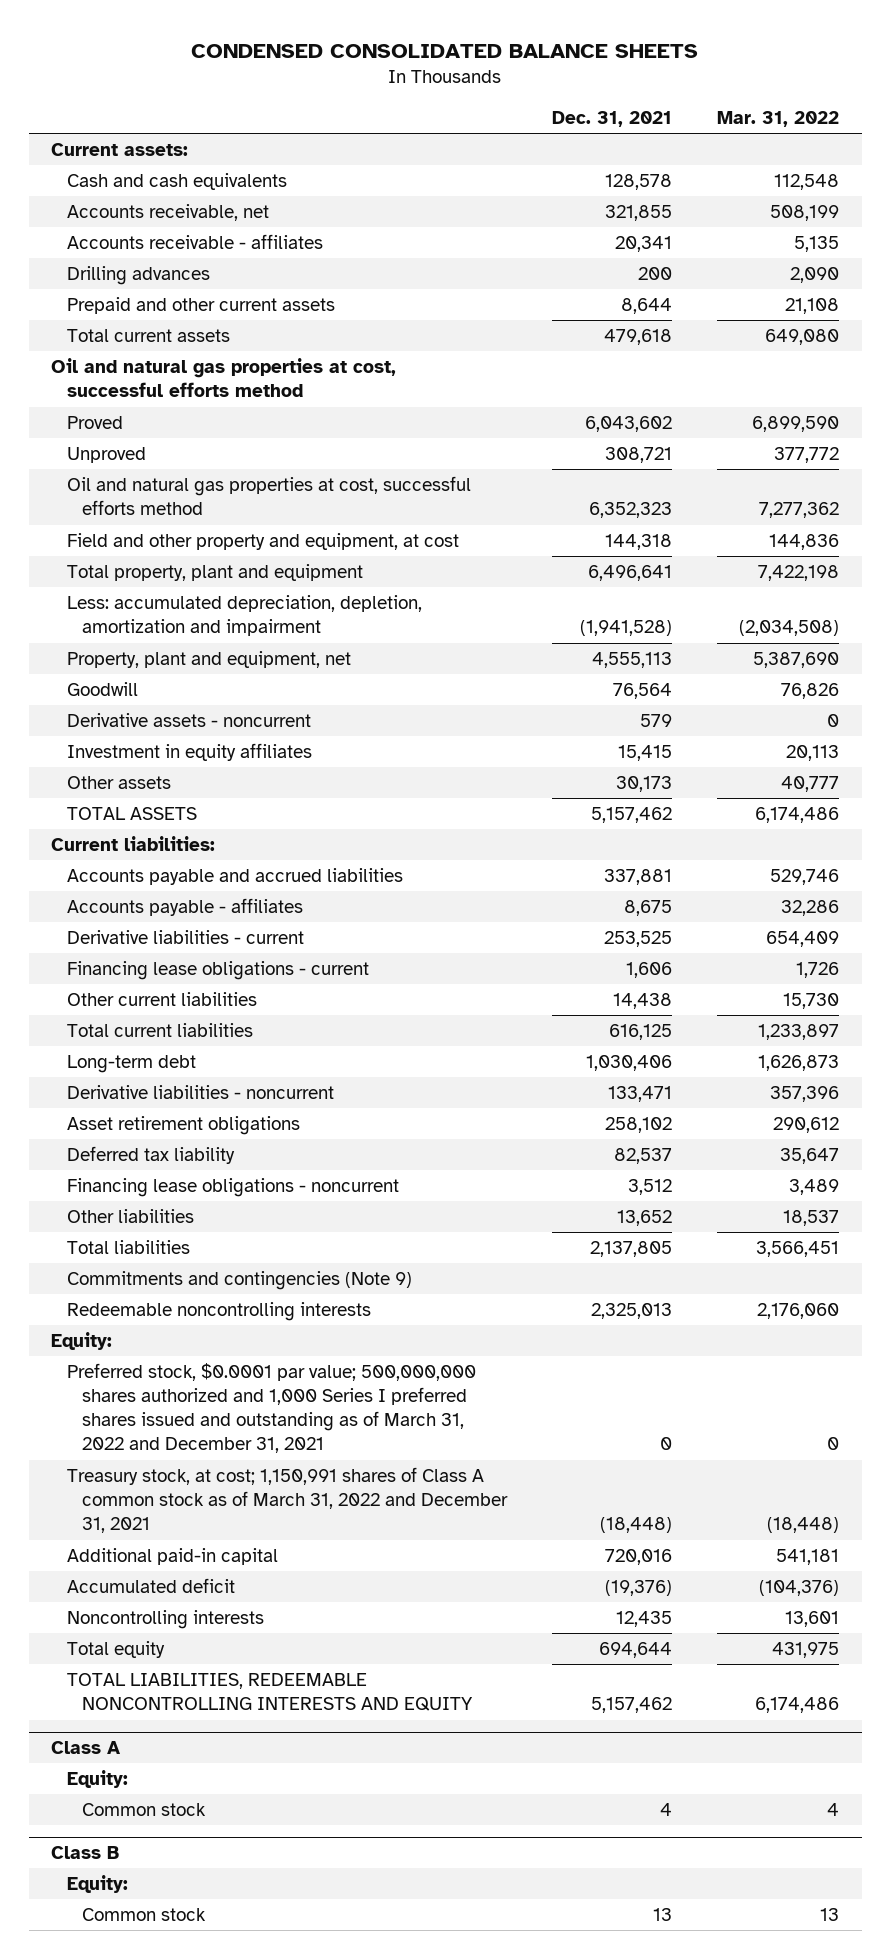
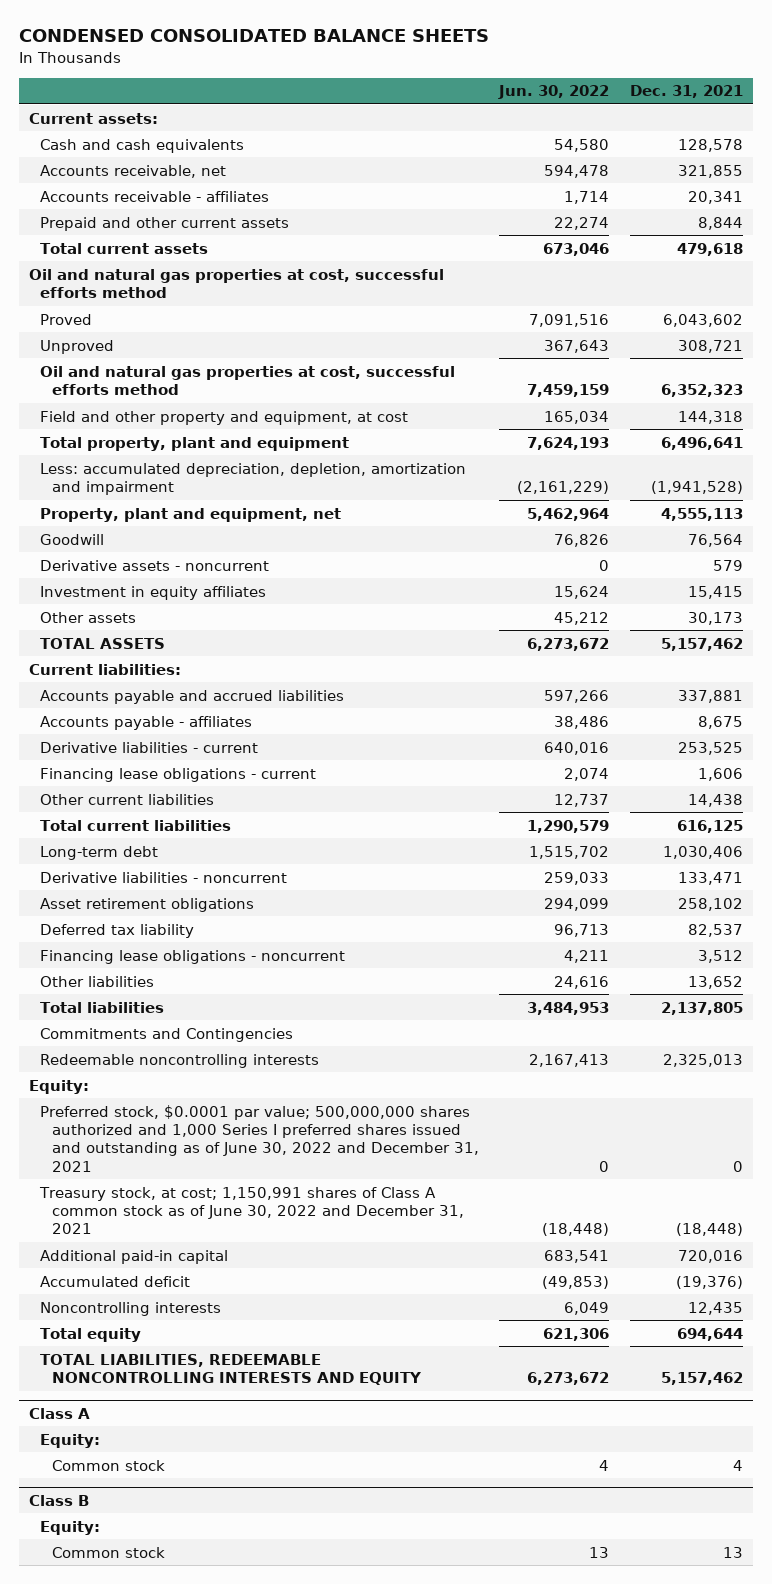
- | Dec. 31, 2021 | Mar. 31, 2022
+ | Jun. 30, 2022 | Dec. 31, 2021
- Drilling advances | 200 | 2,090
- Prepaid and other current assets | 8,644 | 21,108
+ Prepaid and other current assets | 22,274 | 8,844
- Commitments and contingencies (Note 9)
+ Commitments and Contingencies
- Preferred stock, $0.0001 par value; 500,000,000 shares authorized and 1,000 Series I preferred shares issued and outstanding as of March 31, 2022 and December 31, 2021 | 0 | 0
- Treasury stock, at cost; 1,150,991 shares of Class A common stock as of March 31, 2022 and December 31, 2021 | (18,448) | (18,448)
+ Preferred stock, $0.0001 par value; 500,000,000 shares authorized and 1,000 Series I preferred shares issued and outstanding as of June 30, 2022 and December 31, 2021 | 0 | 0
+ Treasury stock, at cost; 1,150,991 shares of Class A common stock as of June 30, 2022 and December 31, 2021 | (18,448) | (18,448)

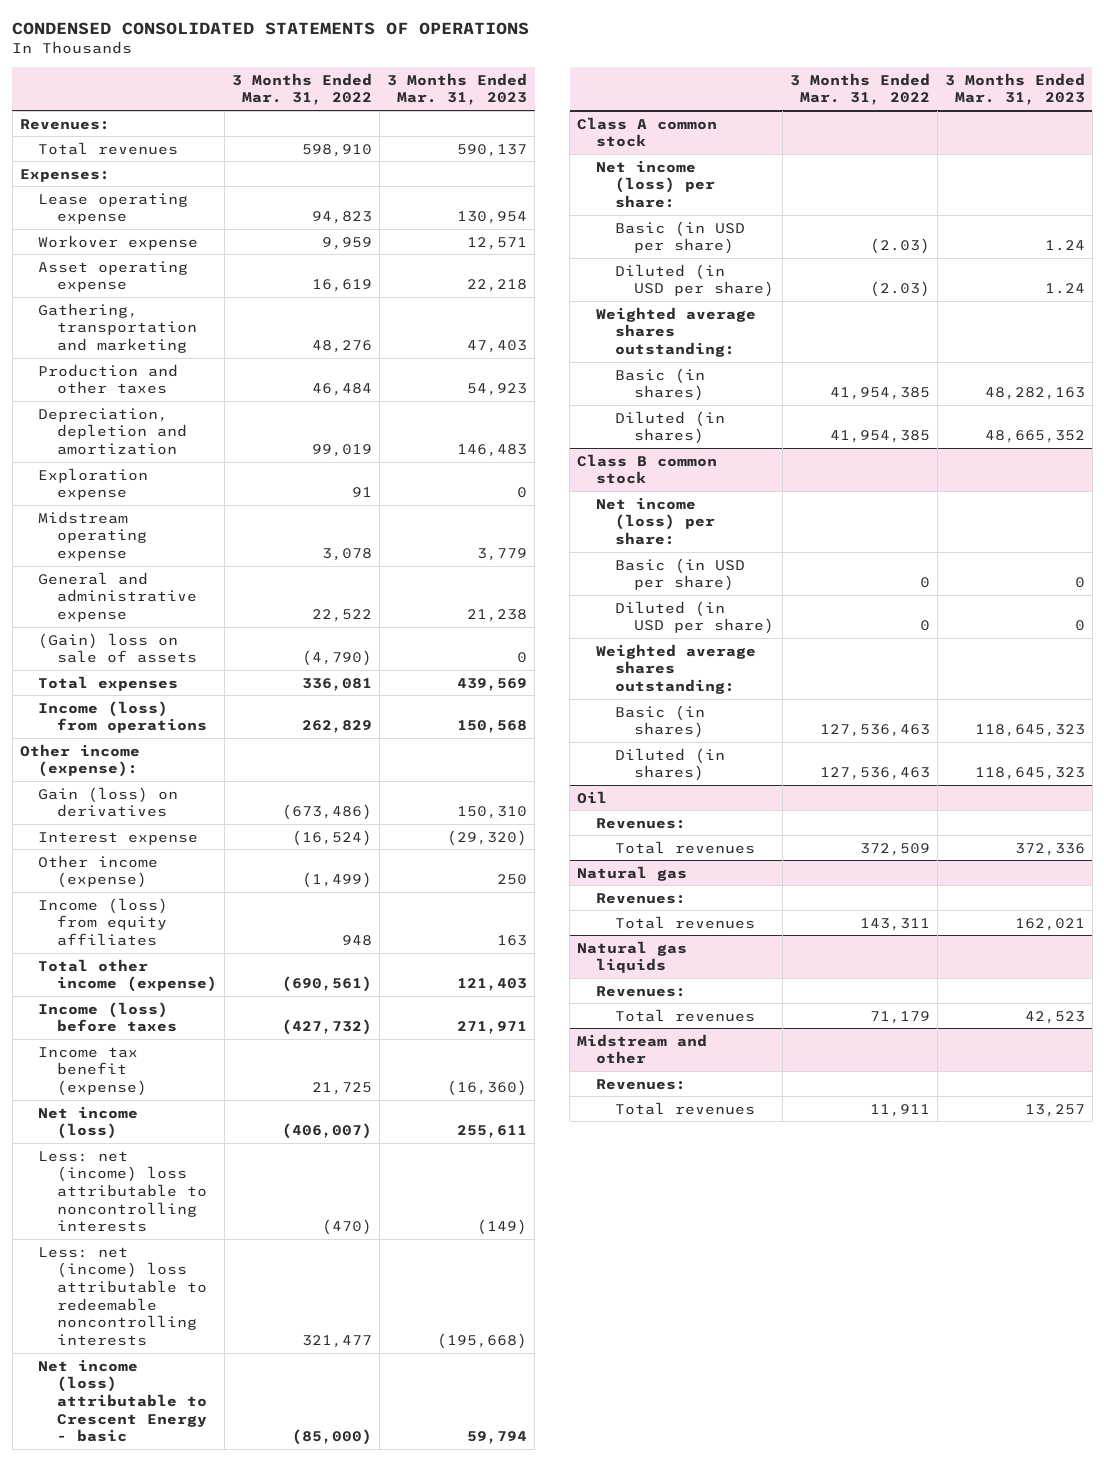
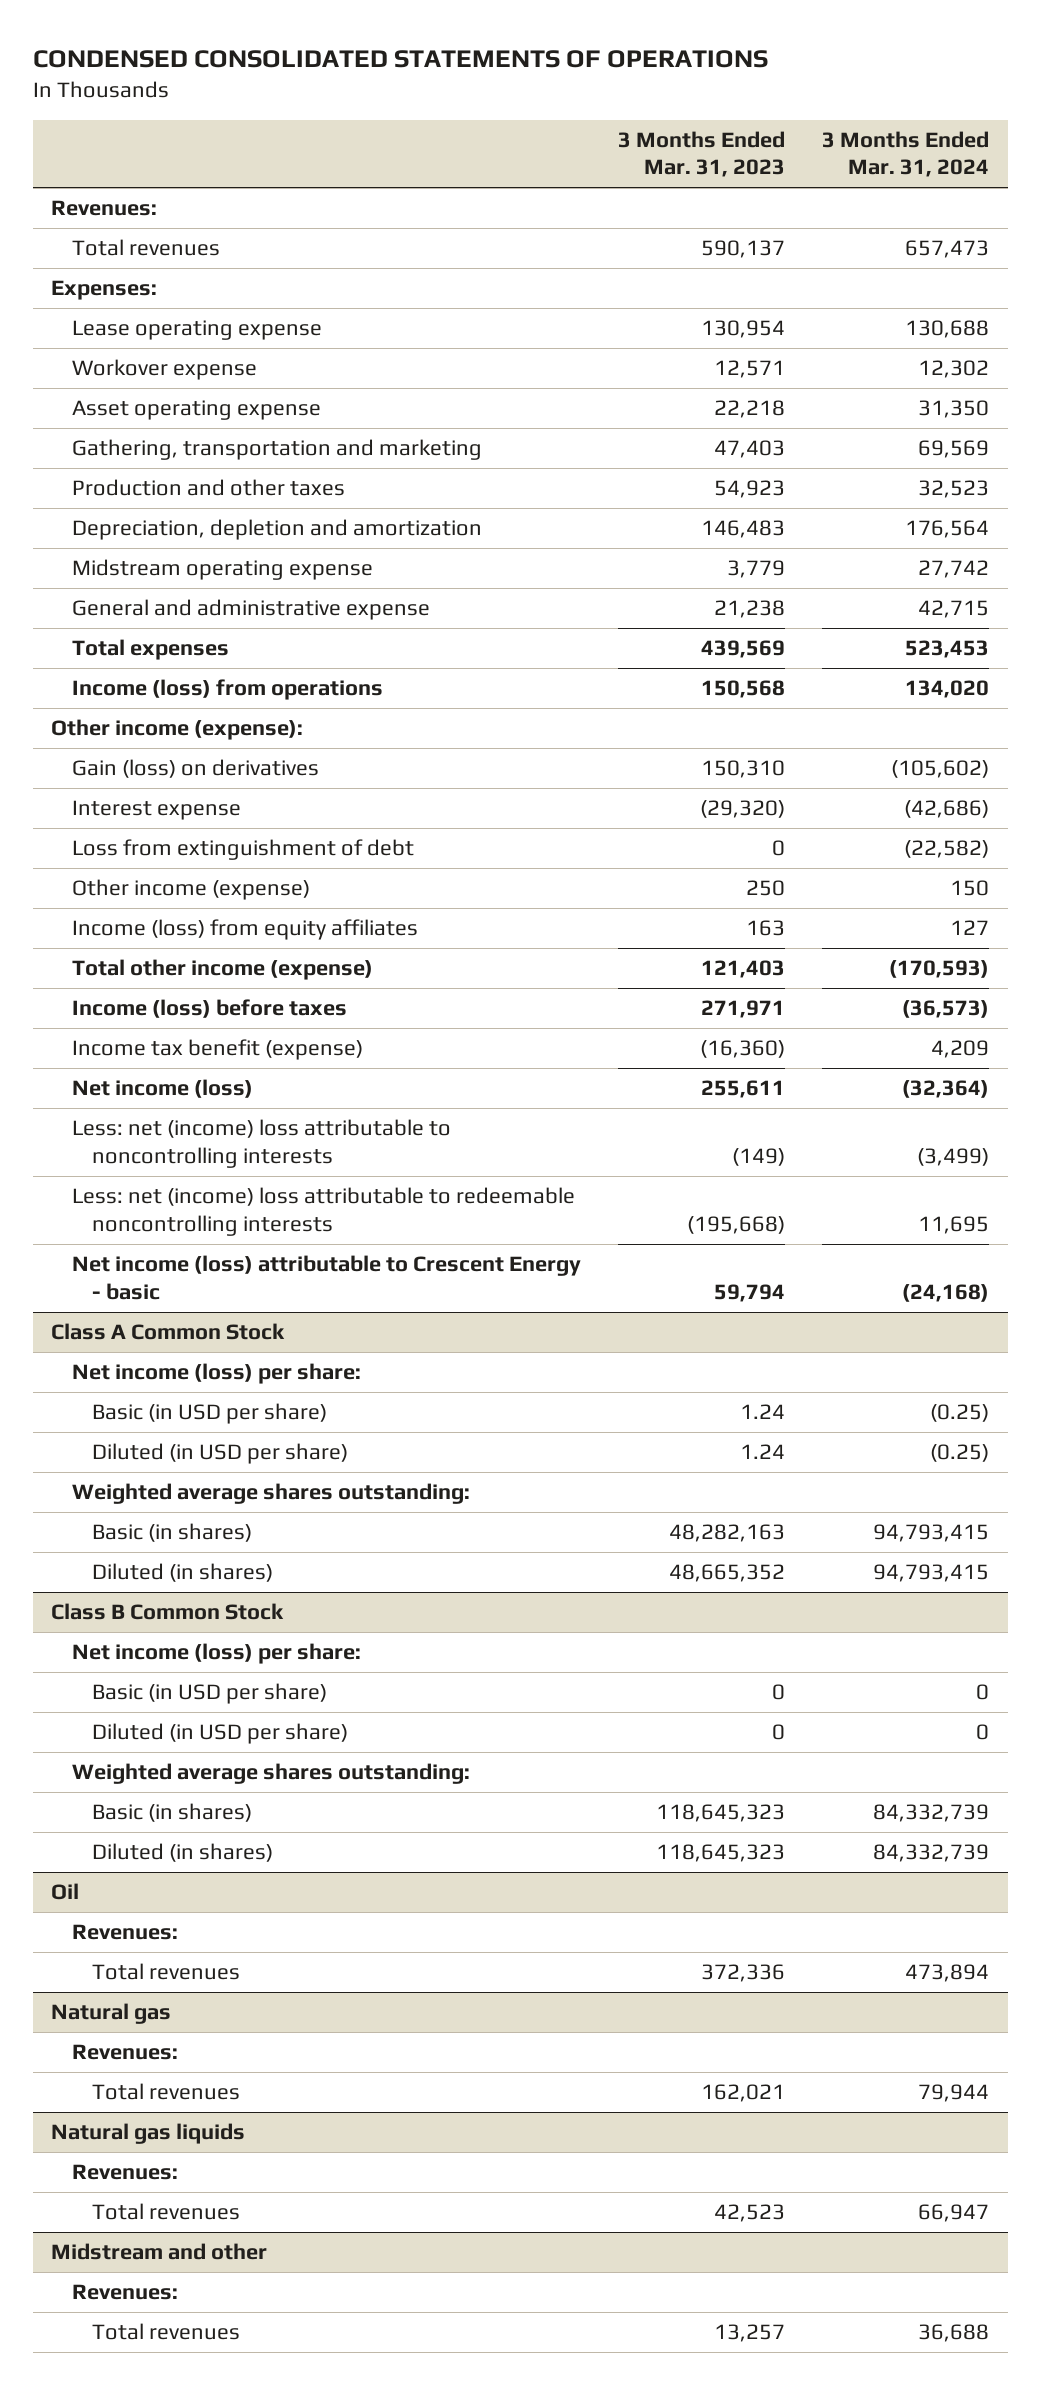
- | 3 Months Ended Mar. 31, 2022 | 3 Months Ended Mar. 31, 2023
+ | 3 Months Ended Mar. 31, 2023 | 3 Months Ended Mar. 31, 2024
- Exploration expense | 91 | 0
- (Gain) loss on sale of assets | (4,790) | 0
+ Loss from extinguishment of debt | 0 | (22,582)
- Class A common stock
+ Class A Common Stock
- Class B common stock
+ Class B Common Stock

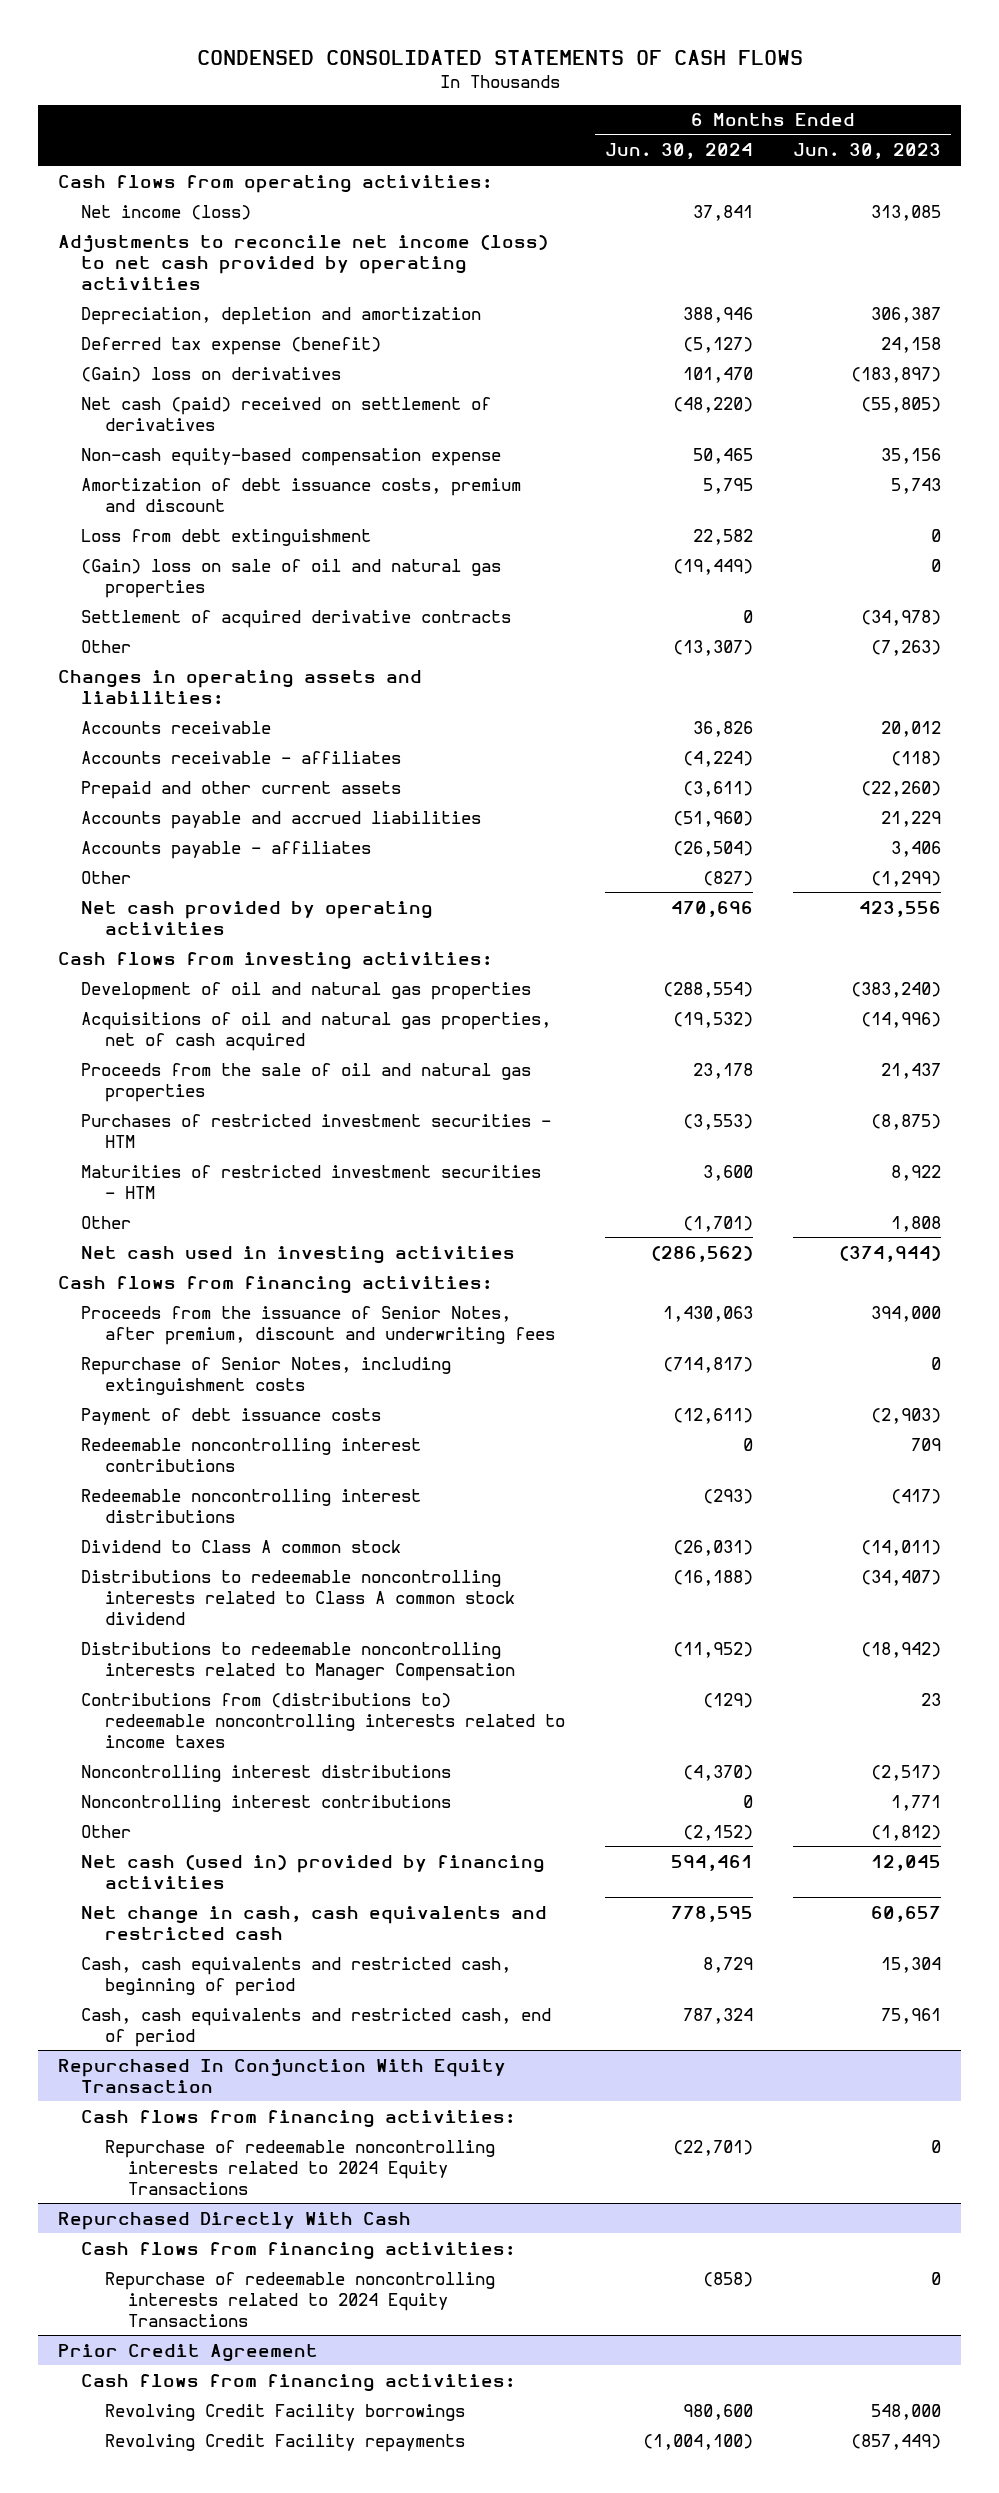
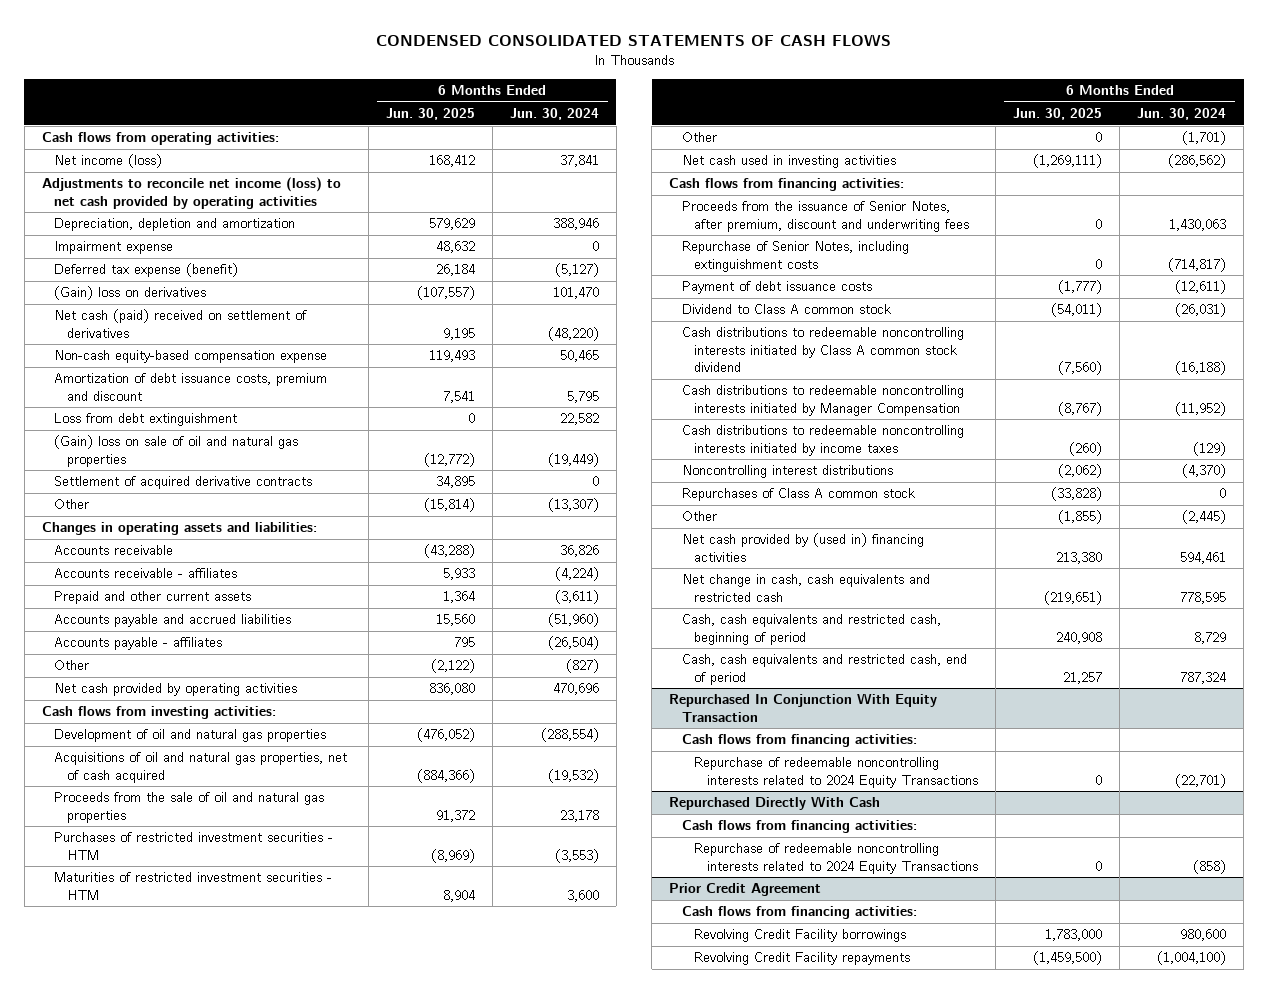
- | 6 Months Ended Jun. 30, 2024 | 6 Months Ended Jun. 30, 2023
+ | 6 Months Ended Jun. 30, 2025 | 6 Months Ended Jun. 30, 2024
+ Impairment expense | 48,632 | 0
- Redeemable noncontrolling interest contributions | 0 | 709
- Redeemable noncontrolling interest distributions | (293) | (417)
- Distributions to redeemable noncontrolling interests related to Class A common stock dividend | (16,188) | (34,407)
- Distributions to redeemable noncontrolling interests related to Manager Compensation | (11,952) | (18,942)
- Contributions from (distributions to) redeemable noncontrolling interests related to income taxes | (129) | 23
+ Cash distributions to redeemable noncontrolling interests initiated by Class A common stock dividend | (7,560) | (16,188)
+ Cash distributions to redeemable noncontrolling interests initiated by Manager Compensation | (8,767) | (11,952)
+ Cash distributions to redeemable noncontrolling interests initiated by income taxes | (260) | (129)
- Noncontrolling interest contributions | 0 | 1,771
- Other | (2,152) | (1,812)
- Net cash (used in) provided by financing activities | 594,461 | 12,045
+ Repurchases of Class A common stock | (33,828) | 0
+ Other | (1,855) | (2,445)
+ Net cash provided by (used in) financing activities | 213,380 | 594,461

